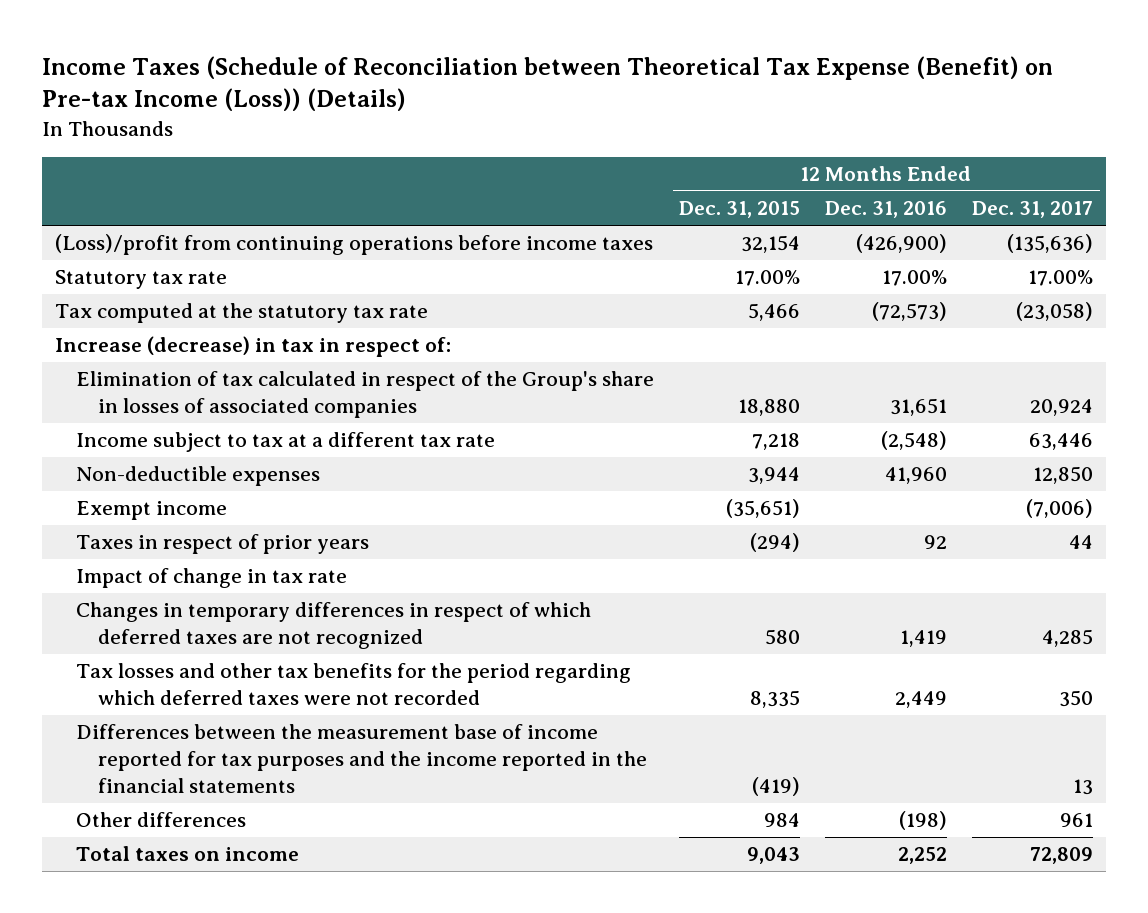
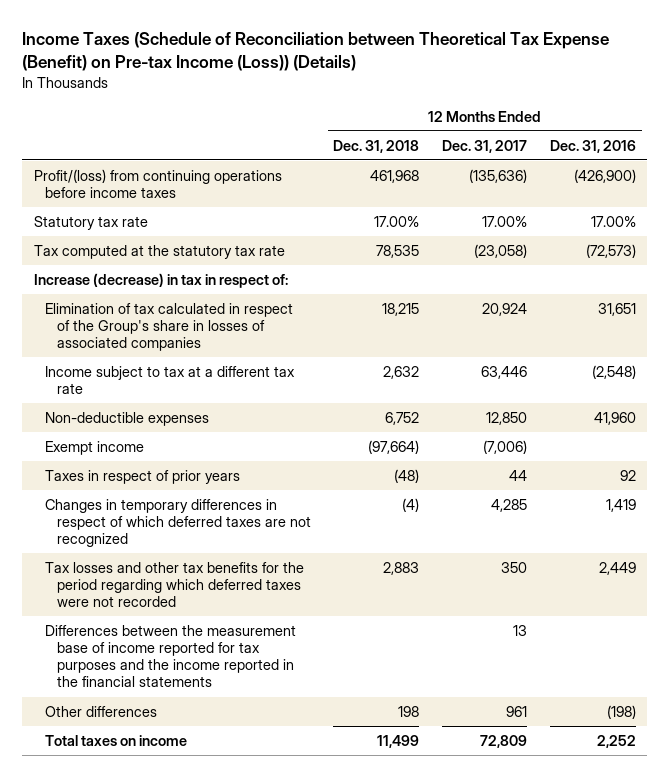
- | 12 Months Ended Dec. 31, 2015 | 12 Months Ended Dec. 31, 2016 | 12 Months Ended Dec. 31, 2017
+ | 12 Months Ended Dec. 31, 2018 | 12 Months Ended Dec. 31, 2017 | 12 Months Ended Dec. 31, 2016
- (Loss)/profit from continuing operations before income taxes | 32,154 | (426,900) | (135,636)
+ Profit/(loss) from continuing operations before income taxes | 461,968 | (135,636) | (426,900)
- Impact of change in tax rate

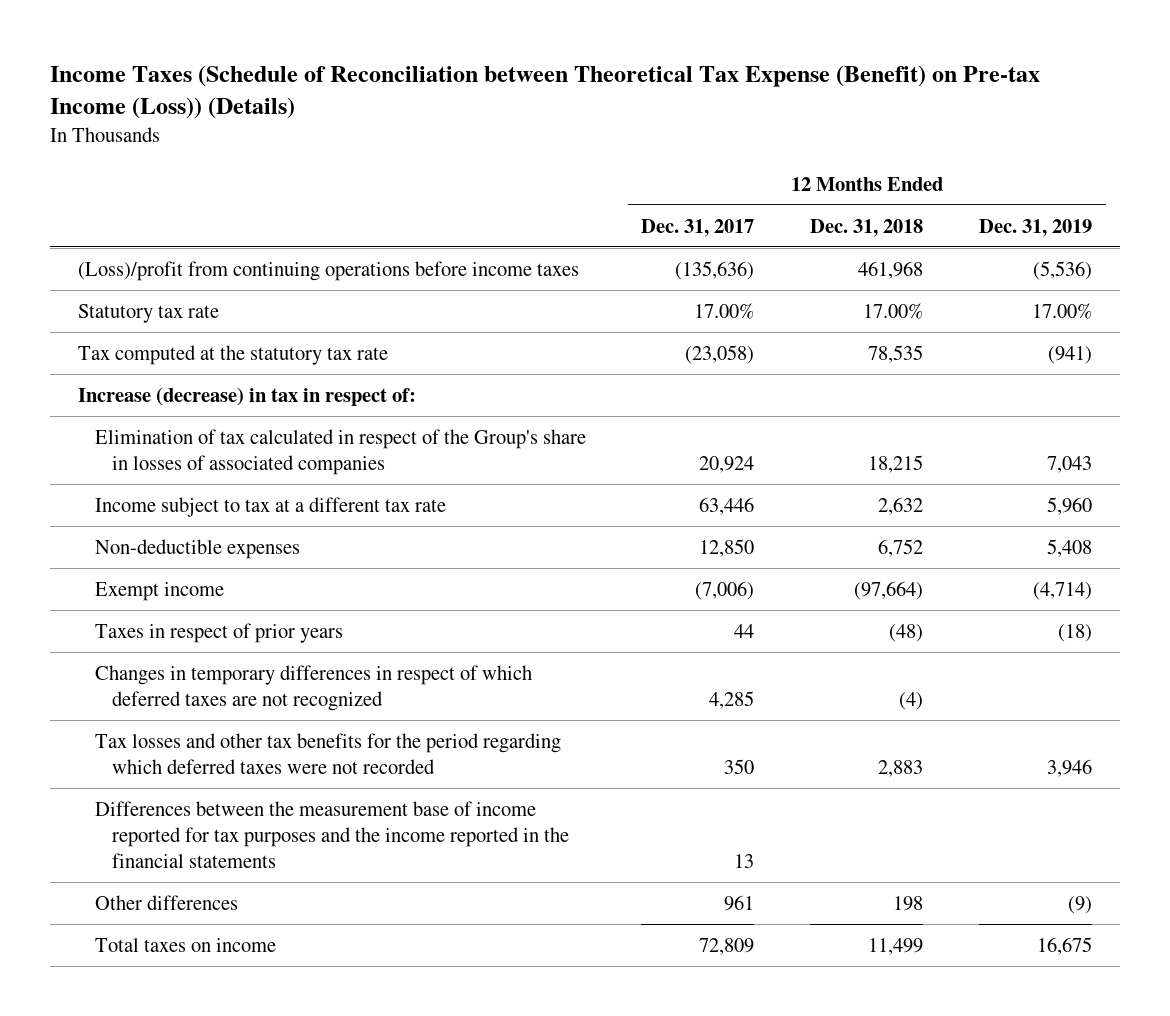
- | 12 Months Ended Dec. 31, 2018 | 12 Months Ended Dec. 31, 2017 | 12 Months Ended Dec. 31, 2016
+ | 12 Months Ended Dec. 31, 2017 | 12 Months Ended Dec. 31, 2018 | 12 Months Ended Dec. 31, 2019
- Profit/(loss) from continuing operations before income taxes | 461,968 | (135,636) | (426,900)
+ (Loss)/profit from continuing operations before income taxes | (135,636) | 461,968 | (5,536)

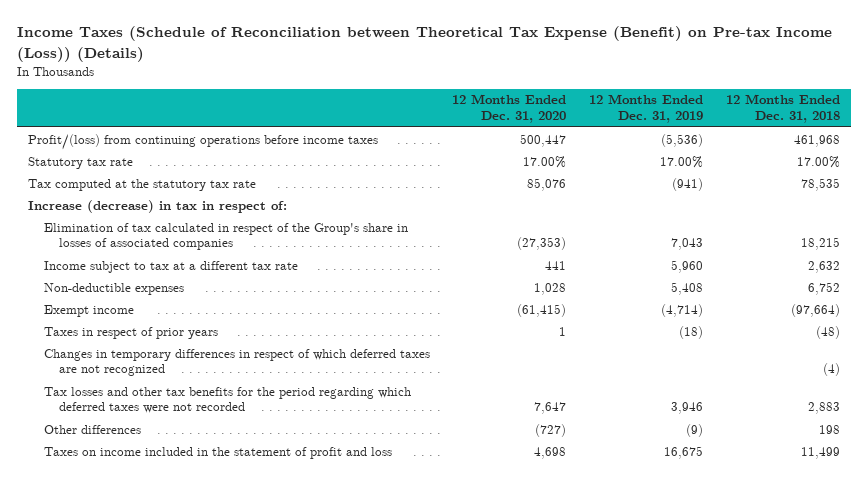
- | 12 Months Ended Dec. 31, 2017 | 12 Months Ended Dec. 31, 2018 | 12 Months Ended Dec. 31, 2019
+ | 12 Months Ended Dec. 31, 2020 | 12 Months Ended Dec. 31, 2019 | 12 Months Ended Dec. 31, 2018
- (Loss)/profit from continuing operations before income taxes | (135,636) | 461,968 | (5,536)
+ Profit/(loss) from continuing operations before income taxes | 500,447 | (5,536) | 461,968
- Differences between the measurement base of income reported for tax purposes and the income reported in the financial statements | 13 | |
- Total taxes on income | 72,809 | 11,499 | 16,675
+ Taxes on income included in the statement of profit and loss | 4,698 | 16,675 | 11,499

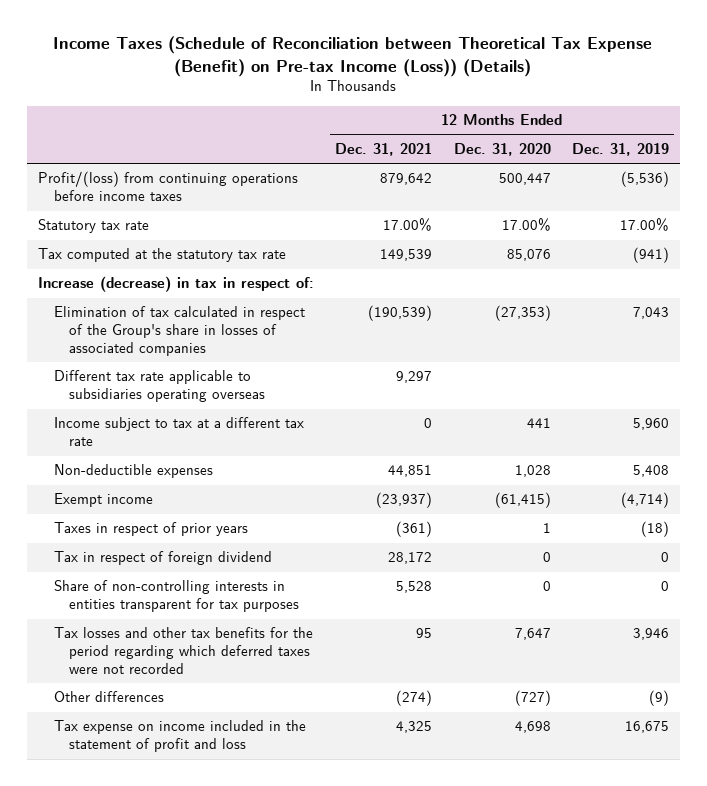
- | 12 Months Ended Dec. 31, 2020 | 12 Months Ended Dec. 31, 2019 | 12 Months Ended Dec. 31, 2018
+ | 12 Months Ended Dec. 31, 2021 | 12 Months Ended Dec. 31, 2020 | 12 Months Ended Dec. 31, 2019
+ Different tax rate applicable to subsidiaries operating overseas | 9,297 | |
- Changes in temporary differences in respect of which deferred taxes are not recognized | | | (4)
+ Tax in respect of foreign dividend | 28,172 | 0 | 0
+ Share of non-controlling interests in entities transparent for tax purposes | 5,528 | 0 | 0
- Taxes on income included in the statement of profit and loss | 4,698 | 16,675 | 11,499
+ Tax expense on income included in the statement of profit and loss | 4,325 | 4,698 | 16,675

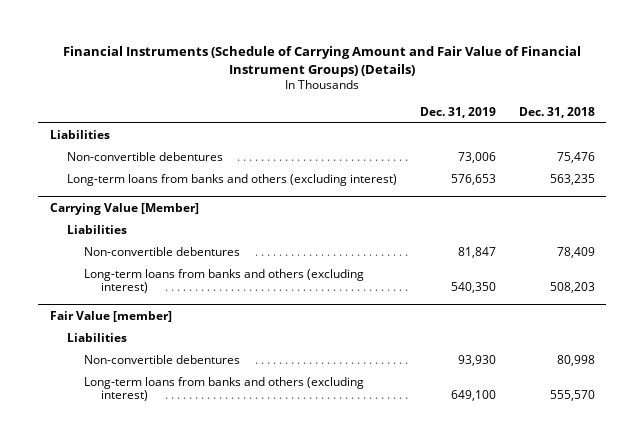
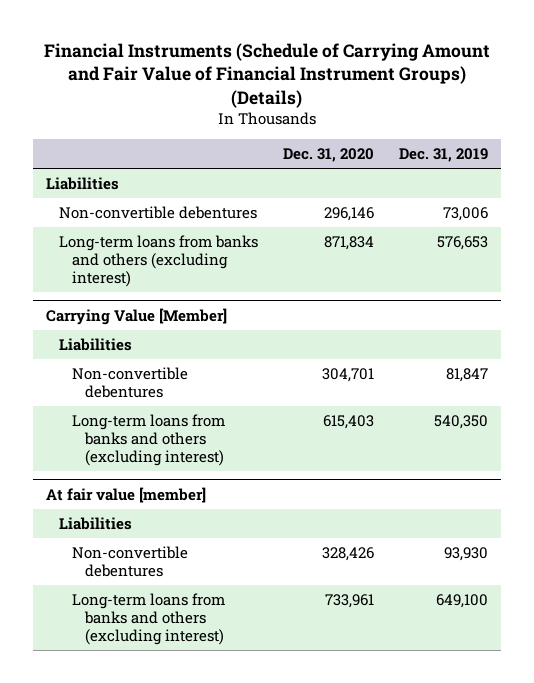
- | Dec. 31, 2019 | Dec. 31, 2018
+ | Dec. 31, 2020 | Dec. 31, 2019
- Fair Value [member]
+ At fair value [member]

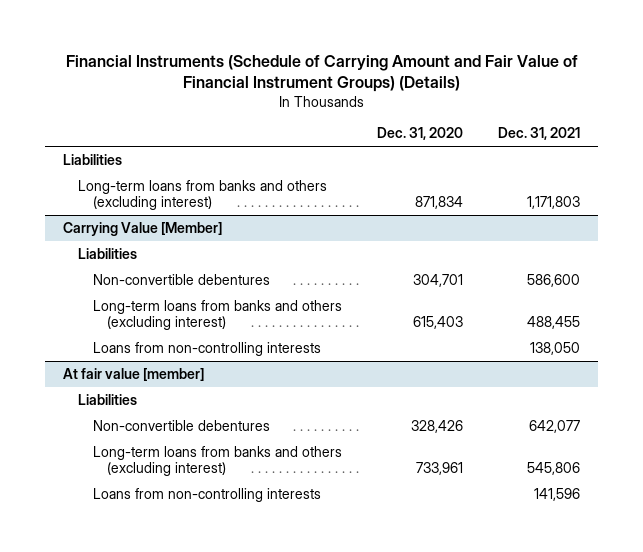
- | Dec. 31, 2020 | Dec. 31, 2019
+ | Dec. 31, 2020 | Dec. 31, 2021
- Non-convertible debentures | 296,146 | 73,006
@ Carrying Value [Member]
+ Loans from non-controlling interests | | 138,050
@ At fair value [member]
+ Loans from non-controlling interests | | 141,596

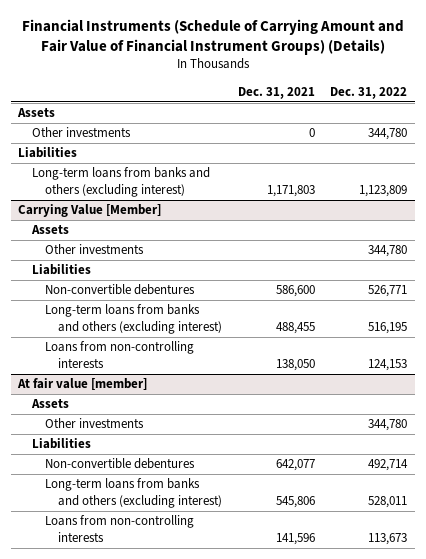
- | Dec. 31, 2020 | Dec. 31, 2021
+ | Dec. 31, 2021 | Dec. 31, 2022
+ Assets
+ Other investments | 0 | 344,780
@ Carrying Value [Member]
+ Assets
+ Other investments | | 344,780
@ At fair value [member]
+ Assets
+ Other investments | | 344,780

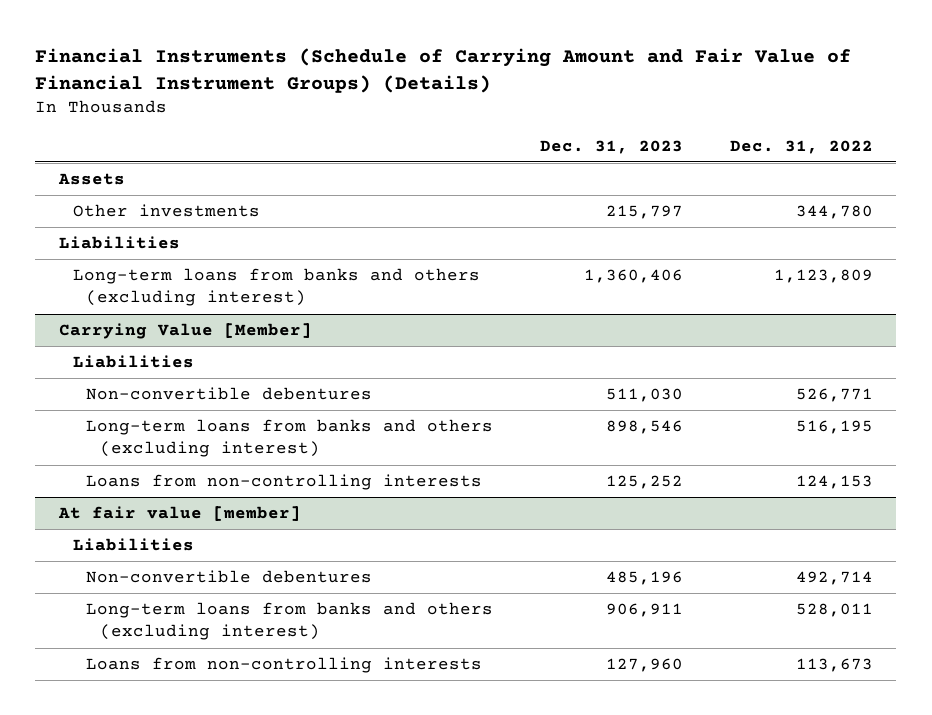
- | Dec. 31, 2021 | Dec. 31, 2022
+ | Dec. 31, 2023 | Dec. 31, 2022
@ Carrying Value [Member]
- Assets
- Other investments | | 344,780
@ At fair value [member]
- Assets
- Other investments | | 344,780

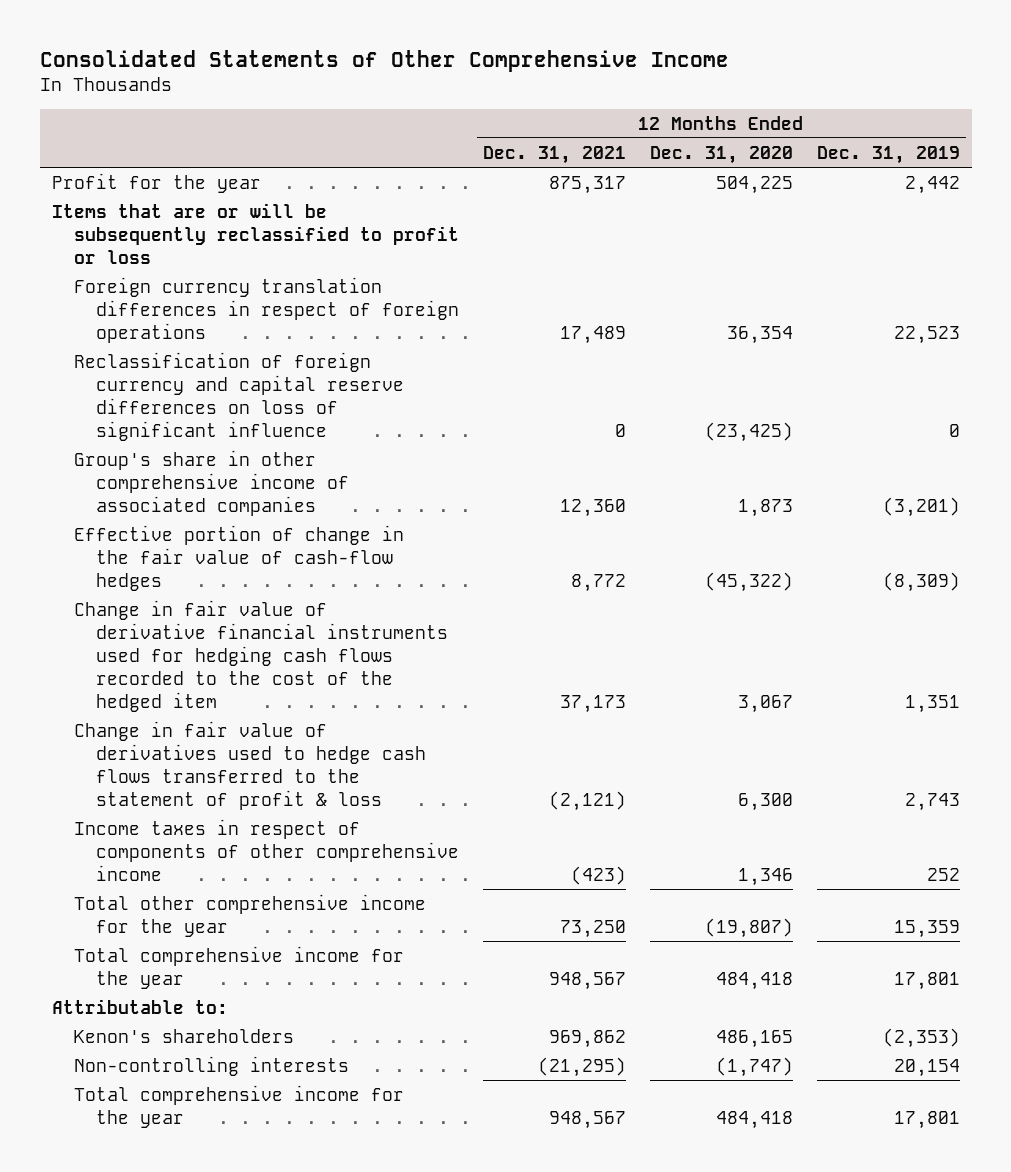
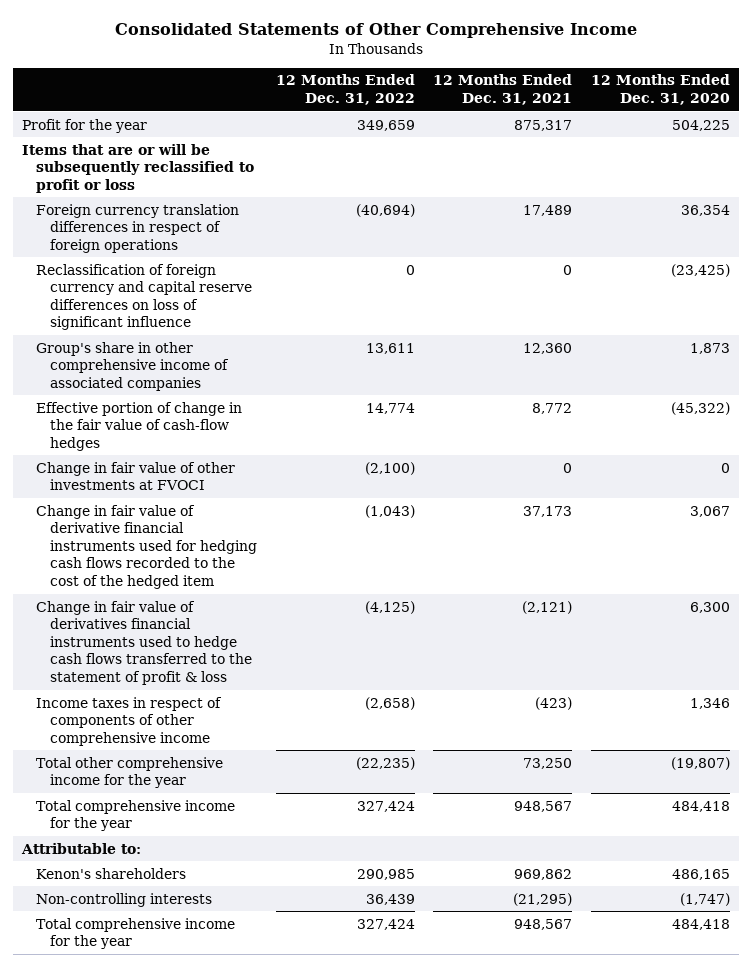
- | 12 Months Ended Dec. 31, 2021 | 12 Months Ended Dec. 31, 2020 | 12 Months Ended Dec. 31, 2019
+ | 12 Months Ended Dec. 31, 2022 | 12 Months Ended Dec. 31, 2021 | 12 Months Ended Dec. 31, 2020
+ Change in fair value of other investments at FVOCI | (2,100) | 0 | 0
- Change in fair value of derivatives used to hedge cash flows transferred to the statement of profit & loss | (2,121) | 6,300 | 2,743
+ Change in fair value of derivatives financial instruments used to hedge cash flows transferred to the statement of profit & loss | (4,125) | (2,121) | 6,300

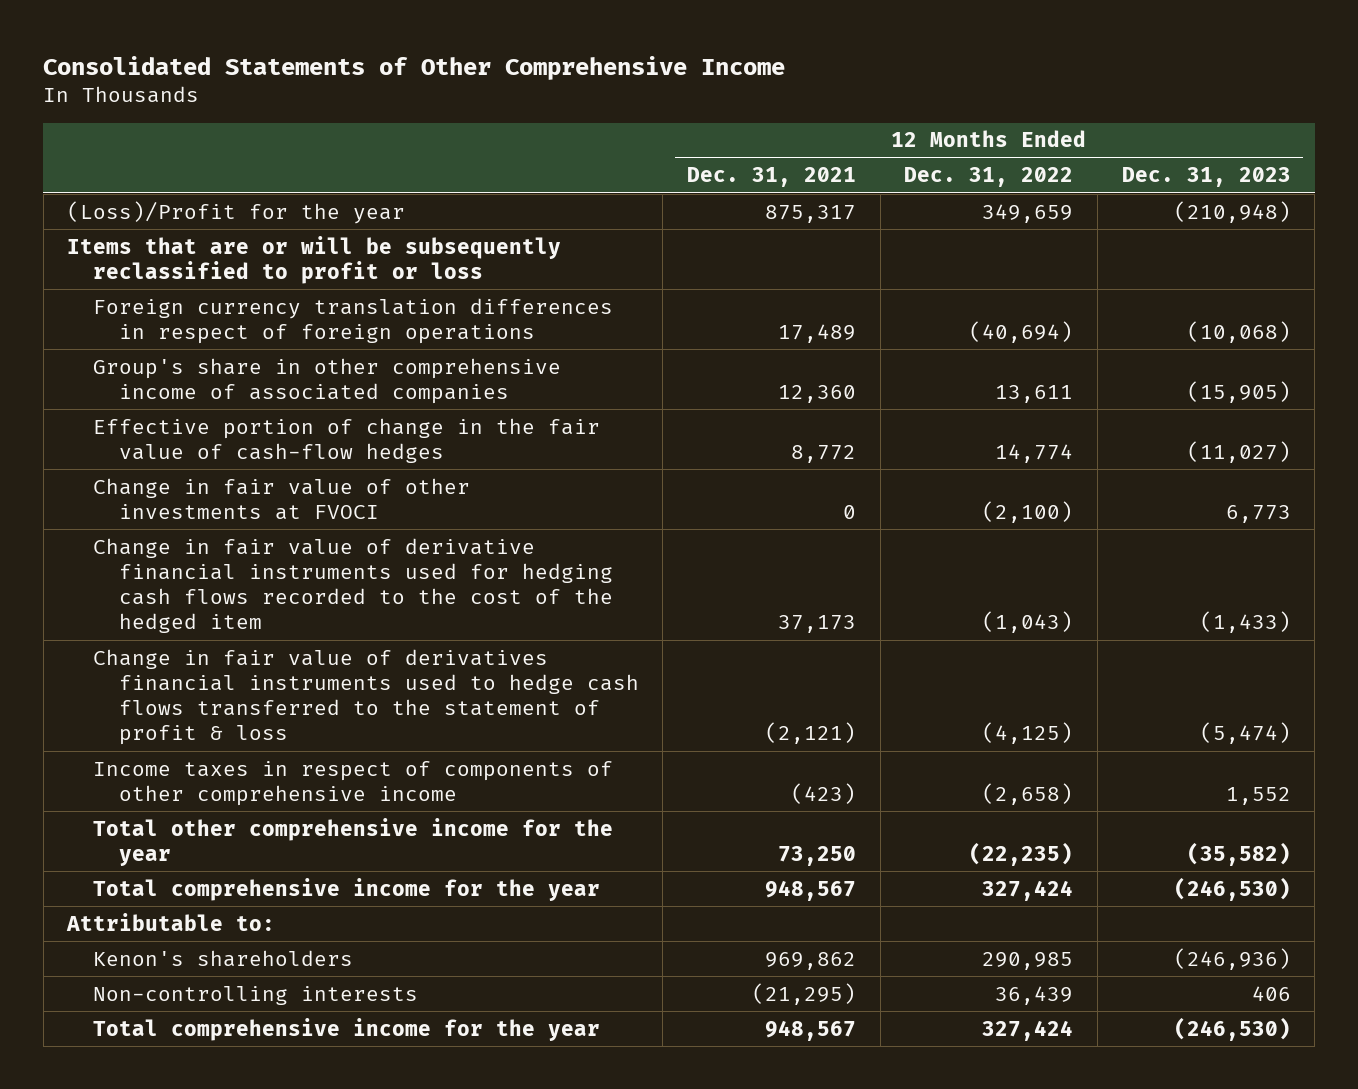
- | 12 Months Ended Dec. 31, 2022 | 12 Months Ended Dec. 31, 2021 | 12 Months Ended Dec. 31, 2020
+ | 12 Months Ended Dec. 31, 2021 | 12 Months Ended Dec. 31, 2022 | 12 Months Ended Dec. 31, 2023
- Profit for the year | 349,659 | 875,317 | 504,225
+ (Loss)/Profit for the year | 875,317 | 349,659 | (210,948)
- Reclassification of foreign currency and capital reserve differences on loss of significant influence | 0 | 0 | (23,425)

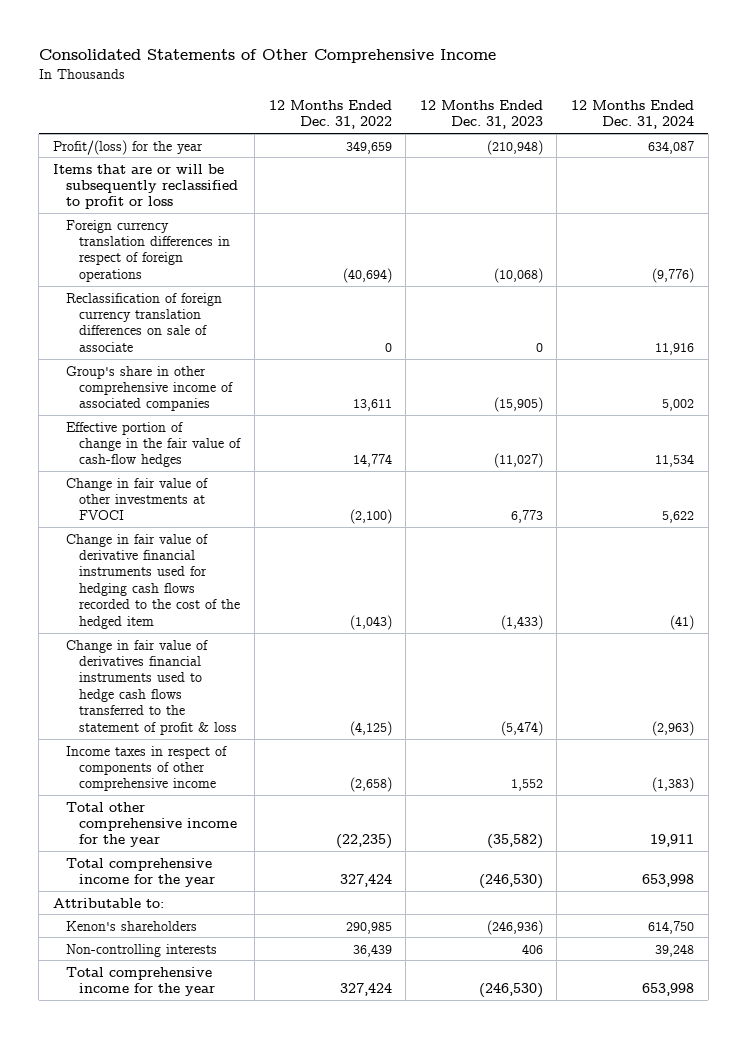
- | 12 Months Ended Dec. 31, 2021 | 12 Months Ended Dec. 31, 2022 | 12 Months Ended Dec. 31, 2023
+ | 12 Months Ended Dec. 31, 2022 | 12 Months Ended Dec. 31, 2023 | 12 Months Ended Dec. 31, 2024
- (Loss)/Profit for the year | 875,317 | 349,659 | (210,948)
+ Profit/(loss) for the year | 349,659 | (210,948) | 634,087
+ Reclassification of foreign currency translation differences on sale of associate | 0 | 0 | 11,916

